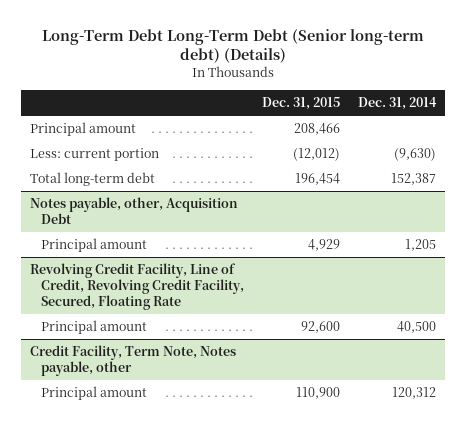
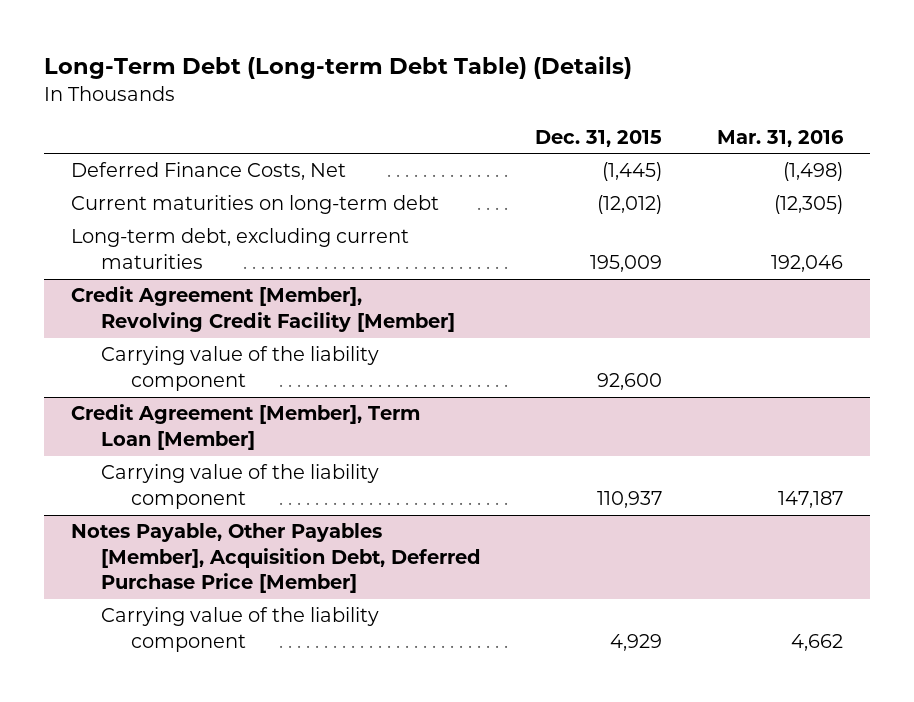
- Long-Term Debt Long-Term Debt (Senior long-term debt) (Details)
+ Long-Term Debt (Long-term Debt Table) (Details)
- | Dec. 31, 2015 | Dec. 31, 2014
+ | Dec. 31, 2015 | Mar. 31, 2016
- Principal amount | 208,466 |
- Less: current portion | (12,012) | (9,630)
- Total long-term debt | 196,454 | 152,387
- Notes payable, other, Acquisition Debt
- Principal amount | 4,929 | 1,205
- Revolving Credit Facility, Line of Credit, Revolving Credit Facility, Secured, Floating Rate
- Principal amount | 92,600 | 40,500
- Credit Facility, Term Note, Notes payable, other
- Principal amount | 110,900 | 120,312
+ Deferred Finance Costs, Net | (1,445) | (1,498)
+ Current maturities on long-term debt | (12,012) | (12,305)
+ Long-term debt, excluding current maturities | 195,009 | 192,046
+ Credit Agreement [Member], Revolving Credit Facility [Member]
+ Carrying value of the liability component | 92,600 |
+ Credit Agreement [Member], Term Loan [Member]
+ Carrying value of the liability component | 110,937 | 147,187
+ Notes Payable, Other Payables [Member], Acquisition Debt, Deferred Purchase Price [Member]
+ Carrying value of the liability component | 4,929 | 4,662

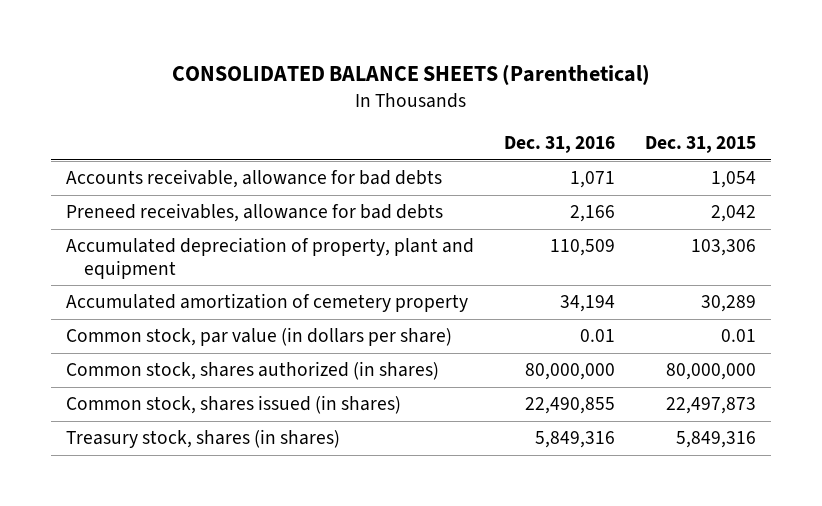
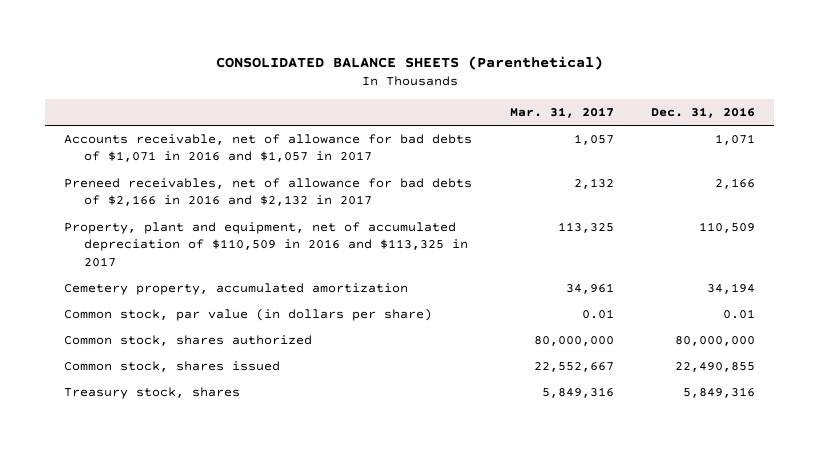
- | Dec. 31, 2016 | Dec. 31, 2015
+ | Mar. 31, 2017 | Dec. 31, 2016
- Accounts receivable, allowance for bad debts | 1,071 | 1,054
- Preneed receivables, allowance for bad debts | 2,166 | 2,042
- Accumulated depreciation of property, plant and equipment | 110,509 | 103,306
- Accumulated amortization of cemetery property | 34,194 | 30,289
+ Accounts receivable, net of allowance for bad debts of $1,071 in 2016 and $1,057 in 2017 | 1,057 | 1,071
+ Preneed receivables, net of allowance for bad debts of $2,166 in 2016 and $2,132 in 2017 | 2,132 | 2,166
+ Property, plant and equipment, net of accumulated depreciation of $110,509 in 2016 and $113,325 in 2017 | 113,325 | 110,509
+ Cemetery property, accumulated amortization | 34,961 | 34,194
- Common stock, shares authorized (in shares) | 80,000,000 | 80,000,000
- Common stock, shares issued (in shares) | 22,490,855 | 22,497,873
- Treasury stock, shares (in shares) | 5,849,316 | 5,849,316
+ Common stock, shares authorized | 80,000,000 | 80,000,000
+ Common stock, shares issued | 22,552,667 | 22,490,855
+ Treasury stock, shares | 5,849,316 | 5,849,316

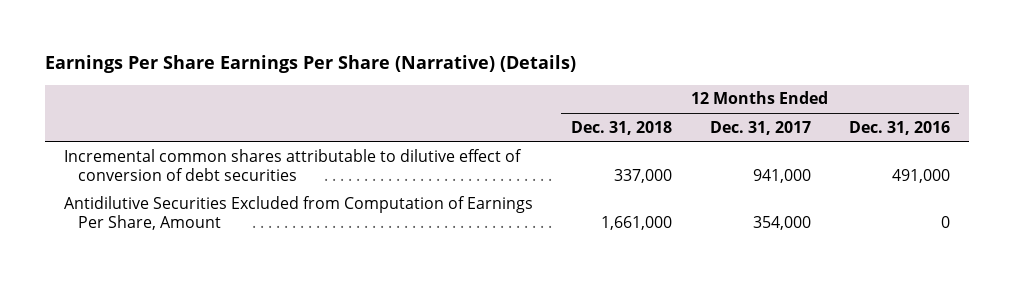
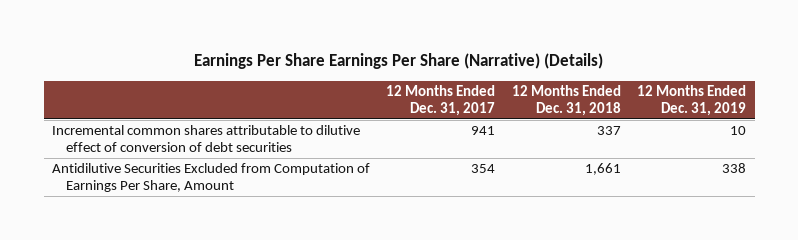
- | 12 Months Ended Dec. 31, 2018 | 12 Months Ended Dec. 31, 2017 | 12 Months Ended Dec. 31, 2016
+ | 12 Months Ended Dec. 31, 2017 | 12 Months Ended Dec. 31, 2018 | 12 Months Ended Dec. 31, 2019
- Incremental common shares attributable to dilutive effect of conversion of debt securities | 337,000 | 941,000 | 491,000
- Antidilutive Securities Excluded from Computation of Earnings Per Share, Amount | 1,661,000 | 354,000 | 0
+ Incremental common shares attributable to dilutive effect of conversion of debt securities | 941 | 337 | 10
+ Antidilutive Securities Excluded from Computation of Earnings Per Share, Amount | 354 | 1,661 | 338

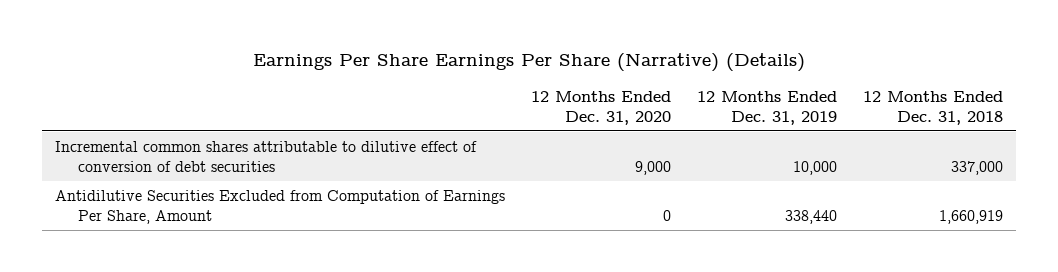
- | 12 Months Ended Dec. 31, 2017 | 12 Months Ended Dec. 31, 2018 | 12 Months Ended Dec. 31, 2019
+ | 12 Months Ended Dec. 31, 2020 | 12 Months Ended Dec. 31, 2019 | 12 Months Ended Dec. 31, 2018
- Incremental common shares attributable to dilutive effect of conversion of debt securities | 941 | 337 | 10
- Antidilutive Securities Excluded from Computation of Earnings Per Share, Amount | 354 | 1,661 | 338
+ Incremental common shares attributable to dilutive effect of conversion of debt securities | 9,000 | 10,000 | 337,000
+ Antidilutive Securities Excluded from Computation of Earnings Per Share, Amount | 0 | 338,440 | 1,660,919

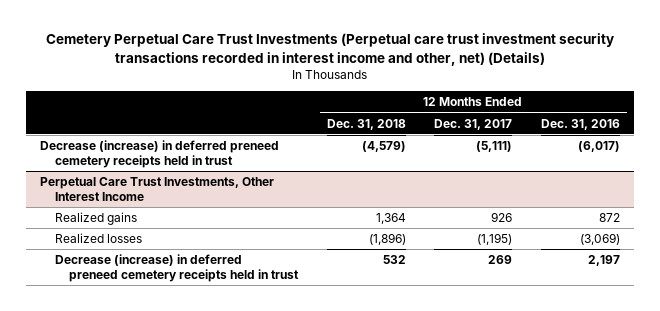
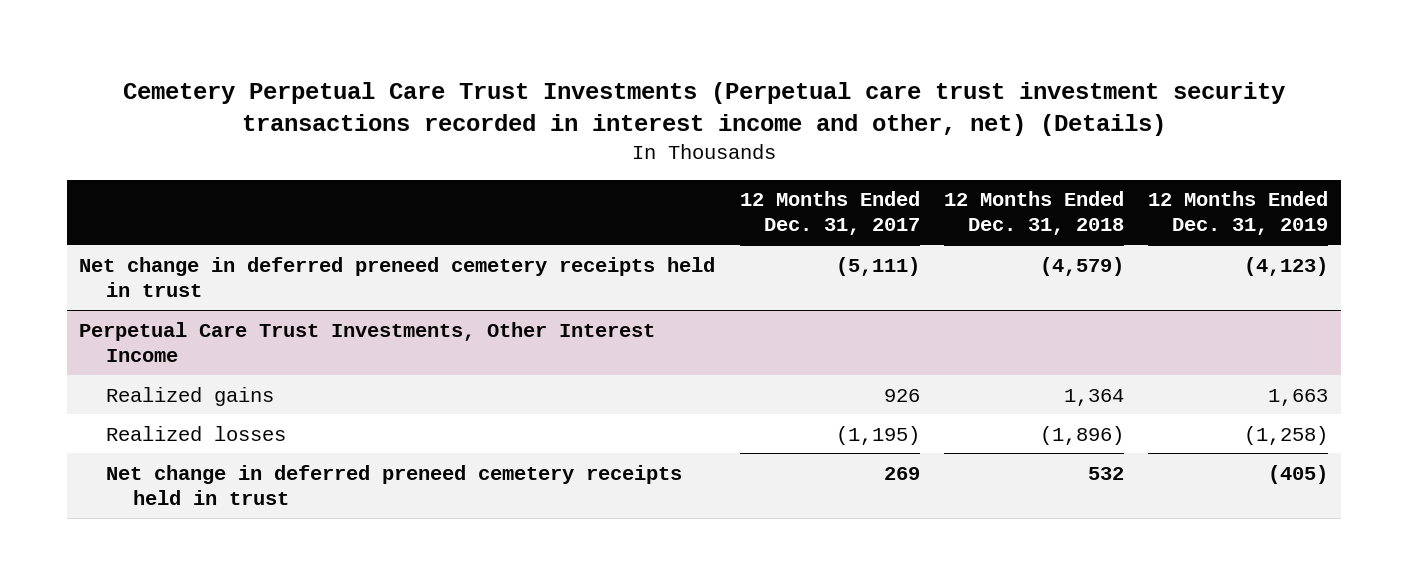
- | 12 Months Ended Dec. 31, 2018 | 12 Months Ended Dec. 31, 2017 | 12 Months Ended Dec. 31, 2016
+ | 12 Months Ended Dec. 31, 2017 | 12 Months Ended Dec. 31, 2018 | 12 Months Ended Dec. 31, 2019
- Decrease (increase) in deferred preneed cemetery receipts held in trust | (4,579) | (5,111) | (6,017)
+ Net change in deferred preneed cemetery receipts held in trust | (5,111) | (4,579) | (4,123)
@ Perpetual Care Trust Investments, Other Interest Income
- Decrease (increase) in deferred preneed cemetery receipts held in trust | 532 | 269 | 2,197
+ Net change in deferred preneed cemetery receipts held in trust | 269 | 532 | (405)

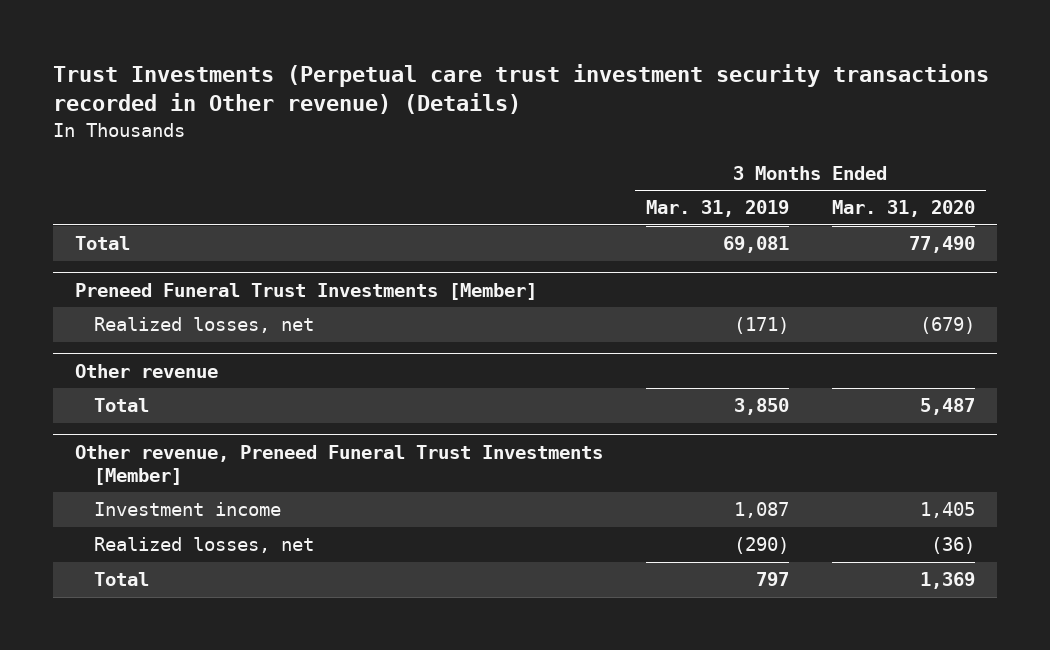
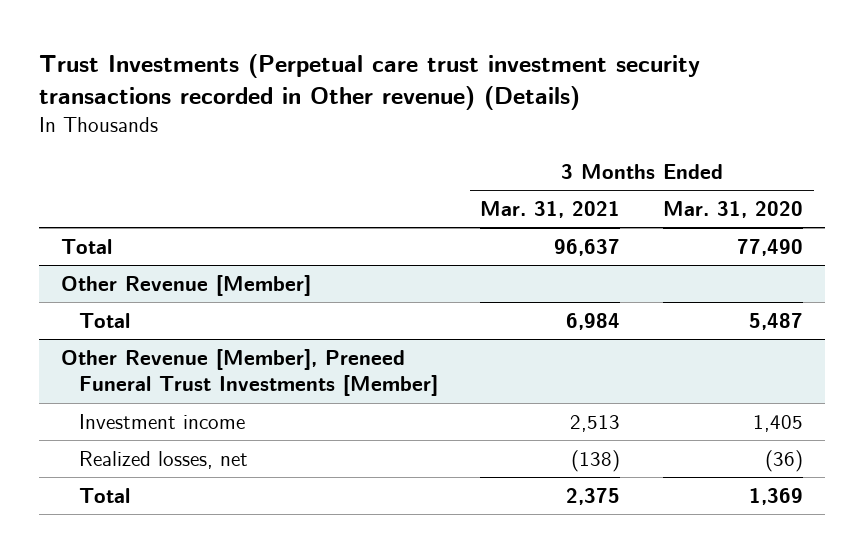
- | 3 Months Ended Mar. 31, 2019 | 3 Months Ended Mar. 31, 2020
+ | 3 Months Ended Mar. 31, 2021 | 3 Months Ended Mar. 31, 2020
- Preneed Funeral Trust Investments [Member]
- Realized losses, net | (171) | (679)
- Other revenue
+ Other Revenue [Member]
- Other revenue, Preneed Funeral Trust Investments [Member]
+ Other Revenue [Member], Preneed Funeral Trust Investments [Member]

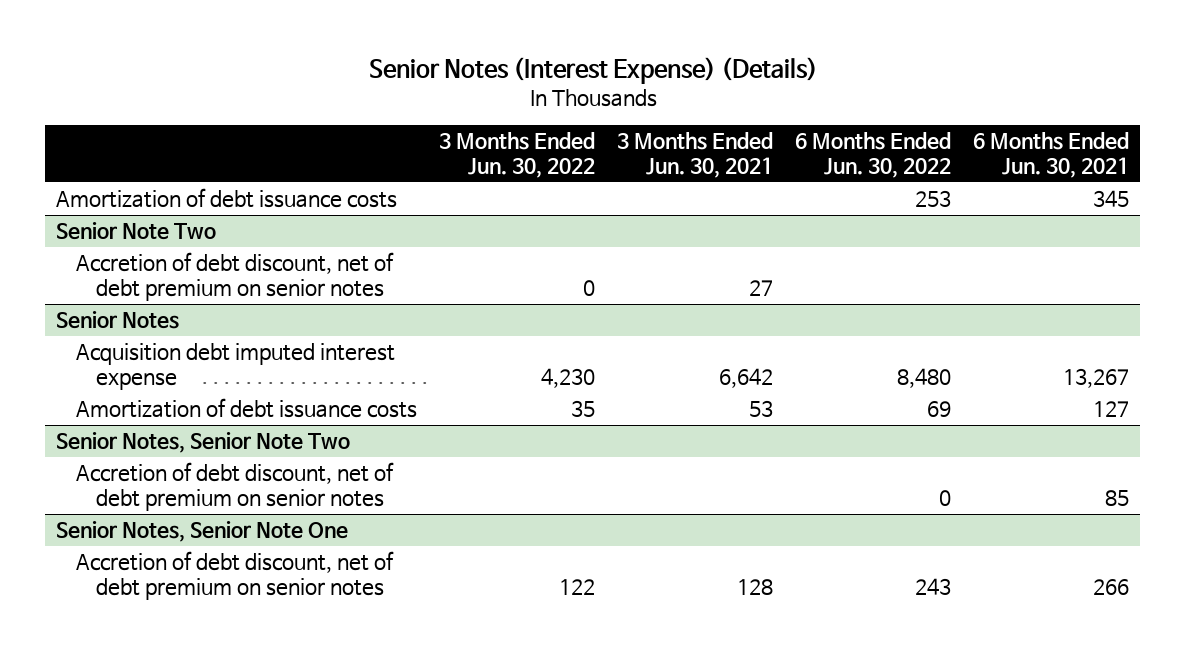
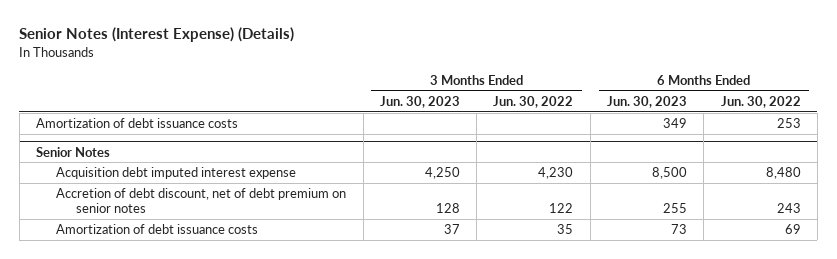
- | 3 Months Ended Jun. 30, 2022 | 3 Months Ended Jun. 30, 2021 | 6 Months Ended Jun. 30, 2022 | 6 Months Ended Jun. 30, 2021
+ | 3 Months Ended Jun. 30, 2023 | 3 Months Ended Jun. 30, 2022 | 6 Months Ended Jun. 30, 2023 | 6 Months Ended Jun. 30, 2022
- Senior Note Two
- Accretion of debt discount, net of debt premium on senior notes | 0 | 27 | |
- Senior Notes, Senior Note Two
- Accretion of debt discount, net of debt premium on senior notes | | | 0 | 85
- Senior Notes, Senior Note One
@ Senior Notes
moved down: Amortization of debt issuance costs | 37 | 35 | 73 | 69

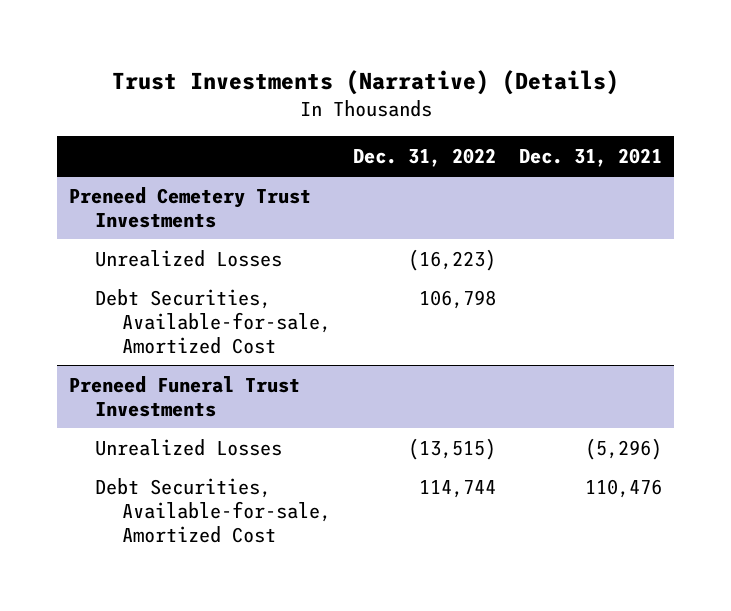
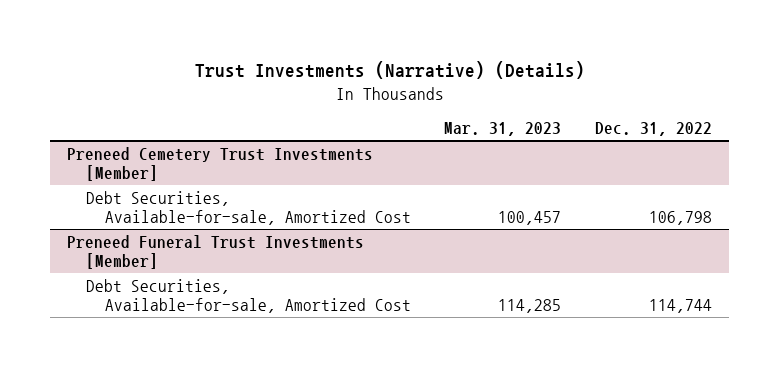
- | Dec. 31, 2022 | Dec. 31, 2021
+ | Mar. 31, 2023 | Dec. 31, 2022
- Preneed Cemetery Trust Investments
- Unrealized Losses | (16,223) |
+ Preneed Cemetery Trust Investments [Member]
- Preneed Funeral Trust Investments
- Unrealized Losses | (13,515) | (5,296)
+ Preneed Funeral Trust Investments [Member]

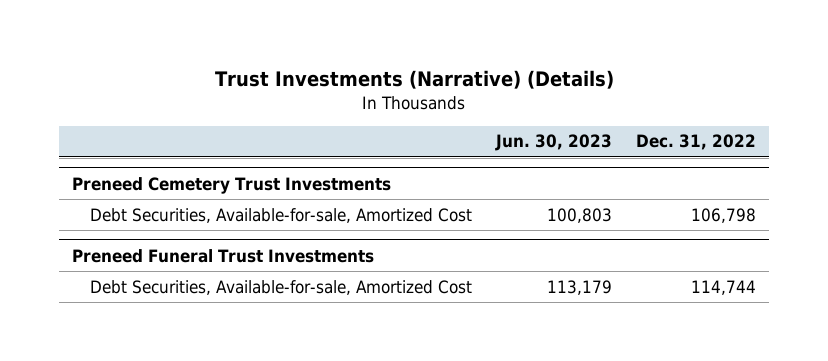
- | Mar. 31, 2023 | Dec. 31, 2022
+ | Jun. 30, 2023 | Dec. 31, 2022
- Preneed Cemetery Trust Investments [Member]
+ Preneed Cemetery Trust Investments
- Preneed Funeral Trust Investments [Member]
+ Preneed Funeral Trust Investments

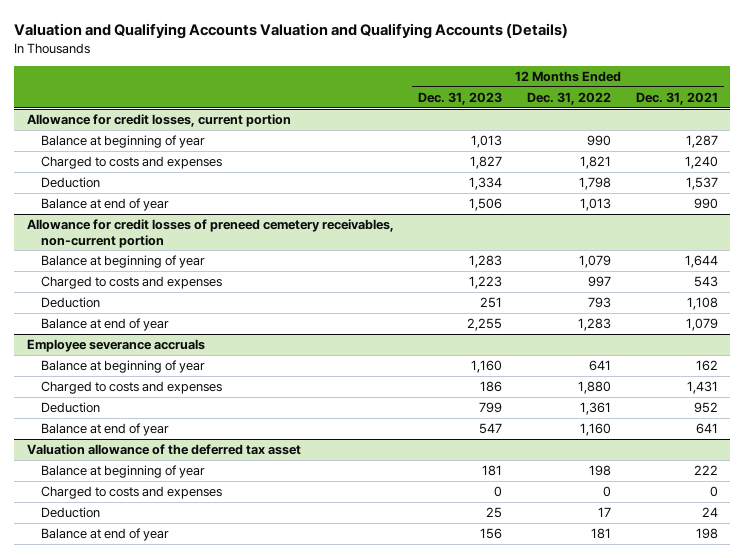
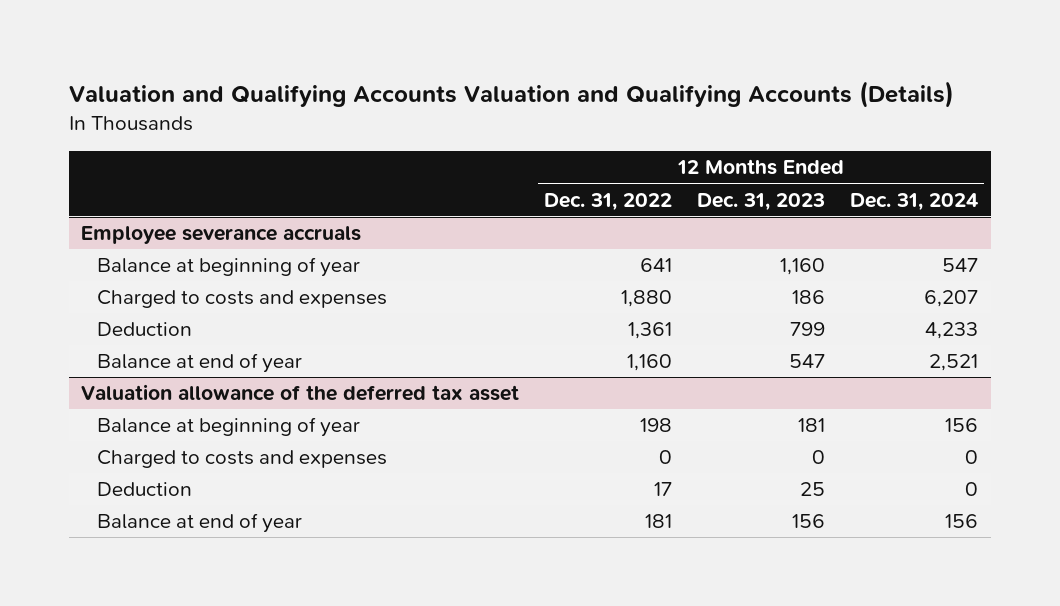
- | 12 Months Ended Dec. 31, 2023 | 12 Months Ended Dec. 31, 2022 | 12 Months Ended Dec. 31, 2021
+ | 12 Months Ended Dec. 31, 2022 | 12 Months Ended Dec. 31, 2023 | 12 Months Ended Dec. 31, 2024
- Allowance for credit losses, current portion
- Balance at beginning of year | 1,013 | 990 | 1,287
- Charged to costs and expenses | 1,827 | 1,821 | 1,240
- Deduction | 1,334 | 1,798 | 1,537
- Balance at end of year | 1,506 | 1,013 | 990
- Allowance for credit losses of preneed cemetery receivables, non-current portion
- Balance at beginning of year | 1,283 | 1,079 | 1,644
- Charged to costs and expenses | 1,223 | 997 | 543
- Deduction | 251 | 793 | 1,108
- Balance at end of year | 2,255 | 1,283 | 1,079

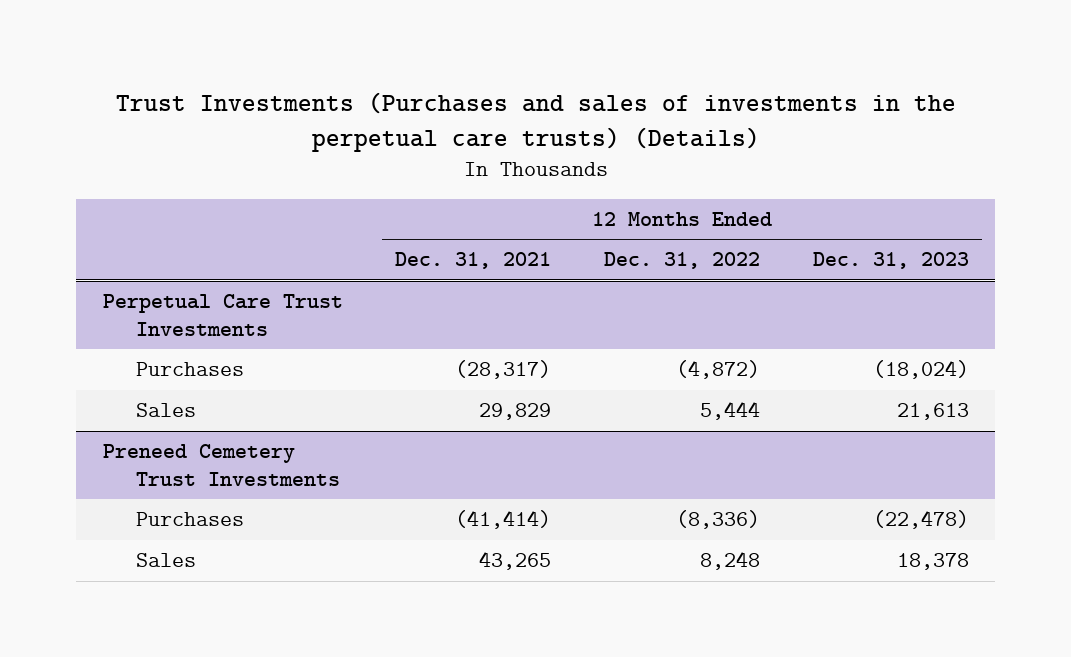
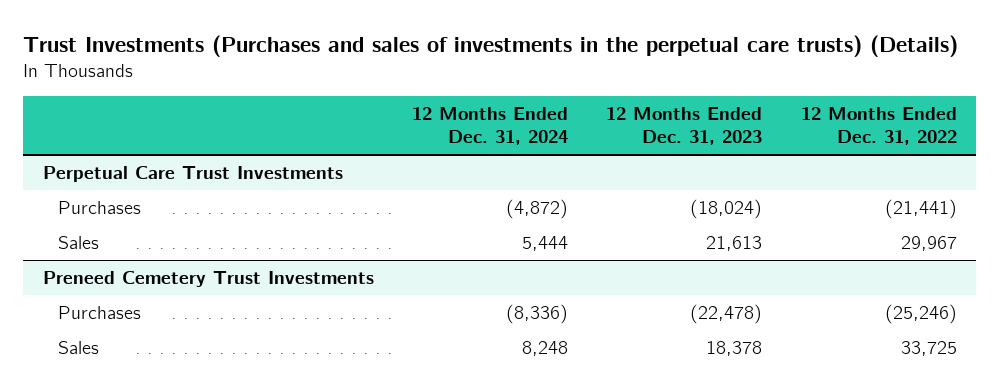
- | 12 Months Ended Dec. 31, 2021 | 12 Months Ended Dec. 31, 2022 | 12 Months Ended Dec. 31, 2023
+ | 12 Months Ended Dec. 31, 2024 | 12 Months Ended Dec. 31, 2023 | 12 Months Ended Dec. 31, 2022
@ Perpetual Care Trust Investments
- Purchases | (28,317) | (4,872) | (18,024)
- Sales | 29,829 | 5,444 | 21,613
+ Purchases | (4,872) | (18,024) | (21,441)
+ Sales | 5,444 | 21,613 | 29,967
@ Preneed Cemetery Trust Investments
- Purchases | (41,414) | (8,336) | (22,478)
- Sales | 43,265 | 8,248 | 18,378
+ Purchases | (8,336) | (22,478) | (25,246)
+ Sales | 8,248 | 18,378 | 33,725

